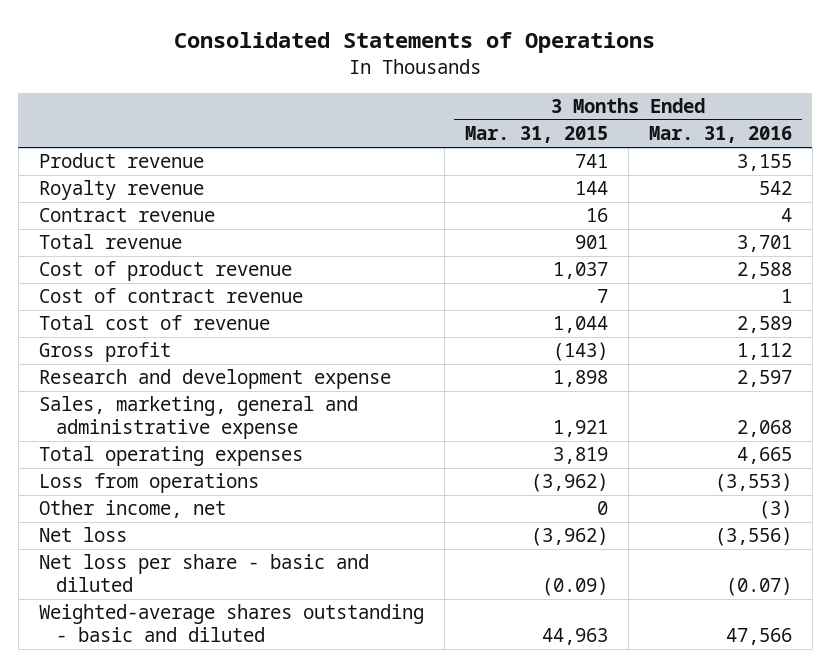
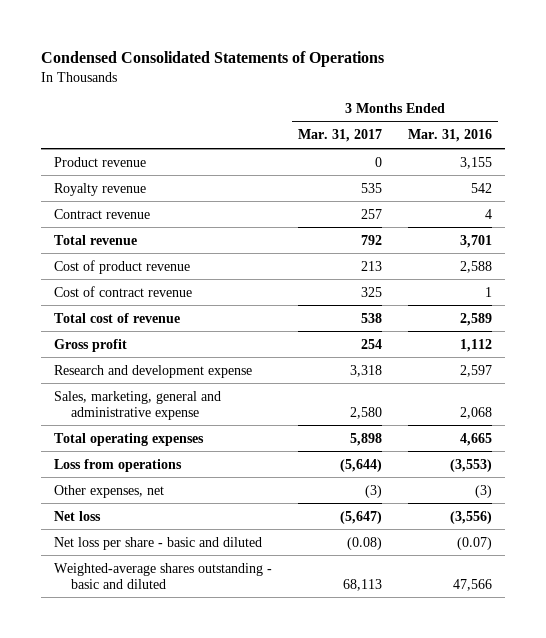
- Consolidated Statements of Operations
+ Condensed Consolidated Statements of Operations
- | 3 Months Ended Mar. 31, 2015 | 3 Months Ended Mar. 31, 2016
+ | 3 Months Ended Mar. 31, 2017 | 3 Months Ended Mar. 31, 2016
- Other income, net | 0 | (3)
+ Other expenses, net | (3) | (3)

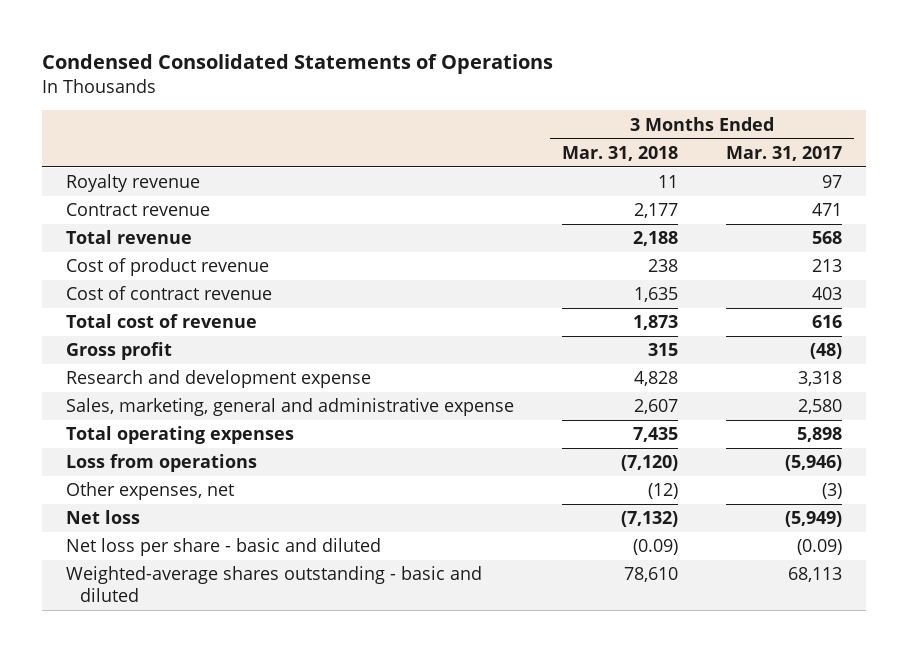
- | 3 Months Ended Mar. 31, 2017 | 3 Months Ended Mar. 31, 2016
+ | 3 Months Ended Mar. 31, 2018 | 3 Months Ended Mar. 31, 2017
- Product revenue | 0 | 3,155
- Royalty revenue | 535 | 542
- Contract revenue | 257 | 4
- Total revenue | 792 | 3,701
+ Royalty revenue | 11 | 97
+ Contract revenue | 2,177 | 471
+ Total revenue | 2,188 | 568
- Cost of contract revenue | 325 | 1
- Total cost of revenue | 538 | 2,589
- Gross profit | 254 | 1,112
+ Cost of contract revenue | 1,635 | 403
+ Total cost of revenue | 1,873 | 616
+ Gross profit | 315 | (48)
- Loss from operations | (5,644) | (3,553)
+ Loss from operations | (7,120) | (5,946)
- Net loss | (5,647) | (3,556)
- Net loss per share - basic and diluted | (0.08) | (0.07)
+ Net loss | (7,132) | (5,949)
+ Net loss per share - basic and diluted | (0.09) | (0.09)

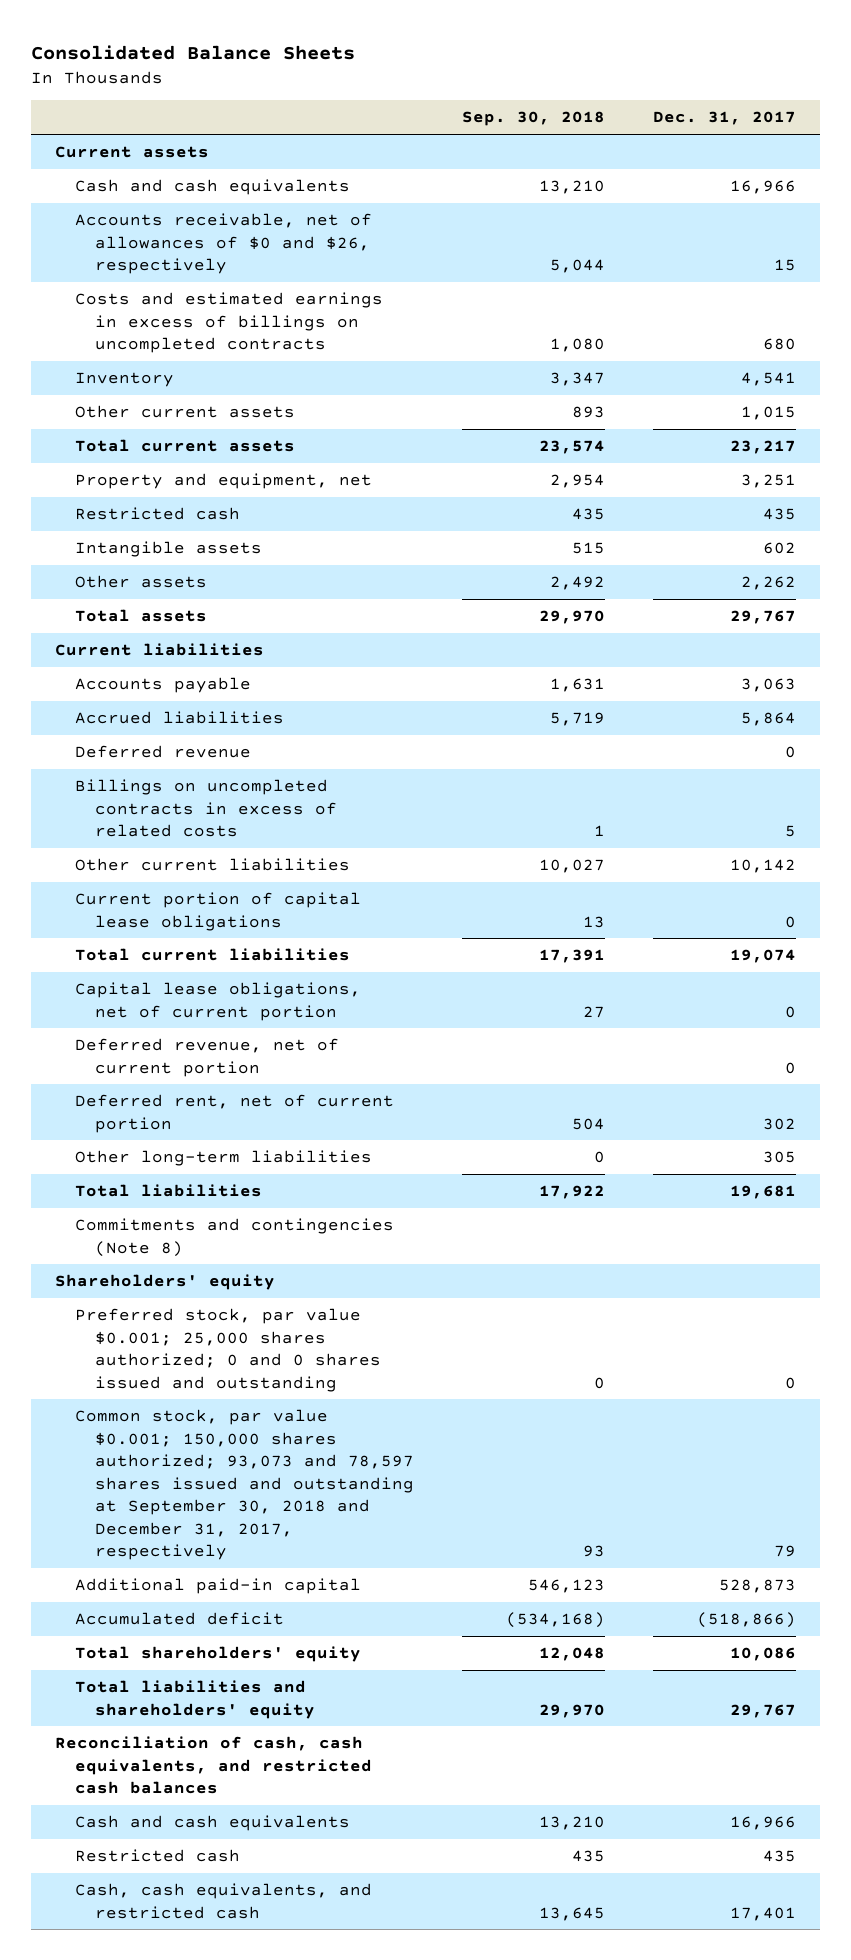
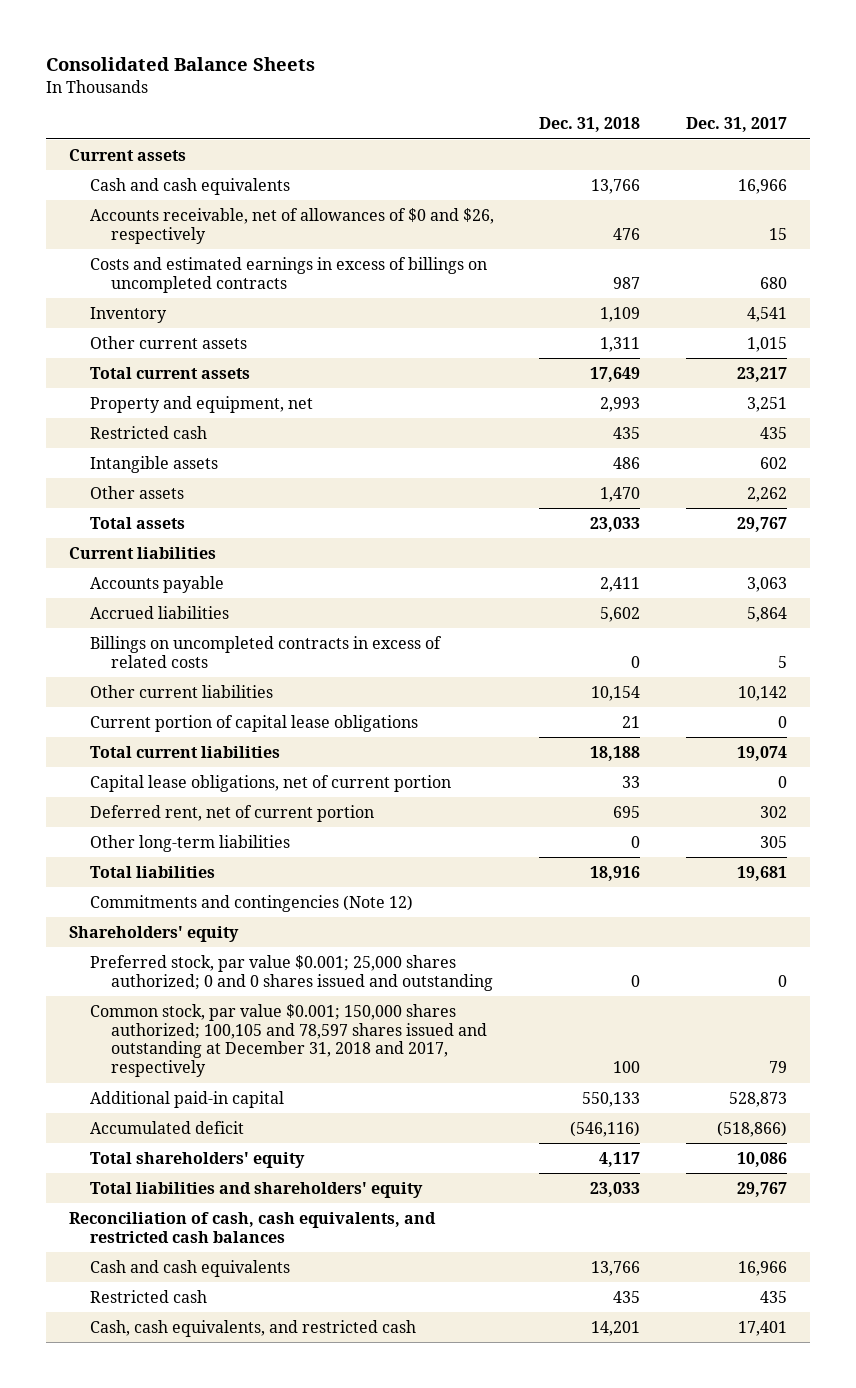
- | Sep. 30, 2018 | Dec. 31, 2017
+ | Dec. 31, 2018 | Dec. 31, 2017
- Deferred revenue | | 0
- Deferred revenue, net of current portion | | 0
- Commitments and contingencies (Note 8)
+ Commitments and contingencies (Note 12)
- Common stock, par value $0.001; 150,000 shares authorized; 93,073 and 78,597 shares issued and outstanding at September 30, 2018 and December 31, 2017, respectively | 93 | 79
+ Common stock, par value $0.001; 150,000 shares authorized; 100,105 and 78,597 shares issued and outstanding at December 31, 2018 and 2017, respectively | 100 | 79

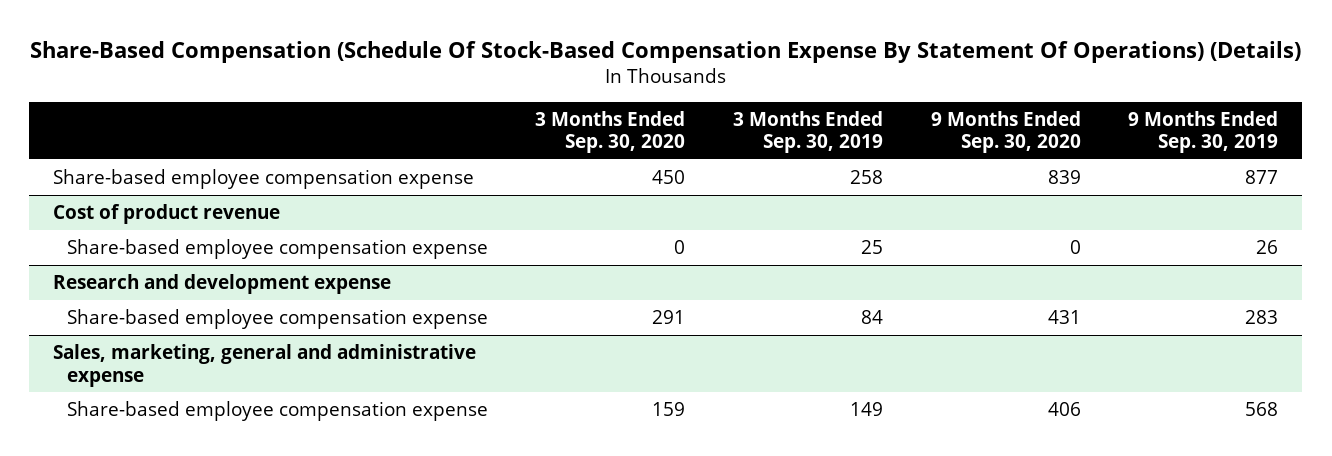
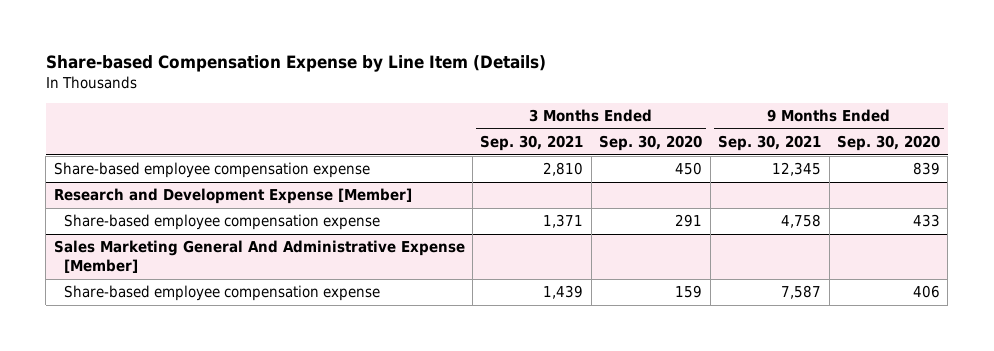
- Share-Based Compensation (Schedule Of Stock-Based Compensation Expense By Statement Of Operations) (Details)
+ Share-based Compensation Expense by Line Item (Details)
- | 3 Months Ended Sep. 30, 2020 | 3 Months Ended Sep. 30, 2019 | 9 Months Ended Sep. 30, 2020 | 9 Months Ended Sep. 30, 2019
+ | 3 Months Ended Sep. 30, 2021 | 3 Months Ended Sep. 30, 2020 | 9 Months Ended Sep. 30, 2021 | 9 Months Ended Sep. 30, 2020
- Cost of product revenue
- Share-based employee compensation expense | 0 | 25 | 0 | 26
- Research and development expense
- Share-based employee compensation expense | 291 | 84 | 431 | 283
- Sales, marketing, general and administrative expense
+ Research and Development Expense [Member]
+ Share-based employee compensation expense | 1,371 | 291 | 4,758 | 433
+ Sales Marketing General And Administrative Expense [Member]

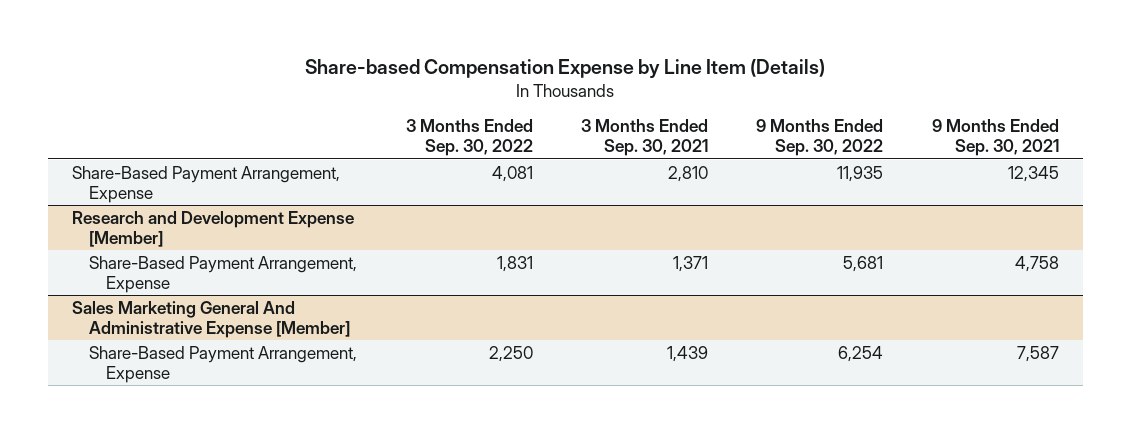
- | 3 Months Ended Sep. 30, 2021 | 3 Months Ended Sep. 30, 2020 | 9 Months Ended Sep. 30, 2021 | 9 Months Ended Sep. 30, 2020
+ | 3 Months Ended Sep. 30, 2022 | 3 Months Ended Sep. 30, 2021 | 9 Months Ended Sep. 30, 2022 | 9 Months Ended Sep. 30, 2021
- Share-based employee compensation expense | 2,810 | 450 | 12,345 | 839
+ Share-Based Payment Arrangement, Expense | 4,081 | 2,810 | 11,935 | 12,345
@ Research and Development Expense [Member]
- Share-based employee compensation expense | 1,371 | 291 | 4,758 | 433
+ Share-Based Payment Arrangement, Expense | 1,831 | 1,371 | 5,681 | 4,758
@ Sales Marketing General And Administrative Expense [Member]
- Share-based employee compensation expense | 1,439 | 159 | 7,587 | 406
+ Share-Based Payment Arrangement, Expense | 2,250 | 1,439 | 6,254 | 7,587

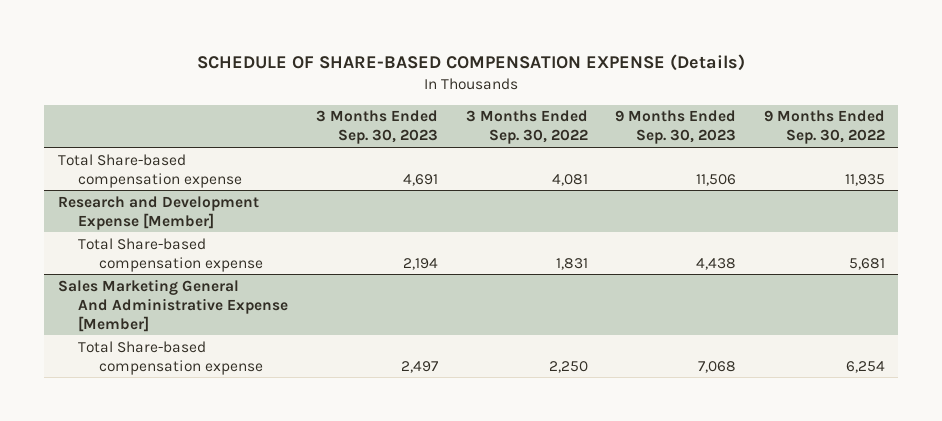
- Share-based Compensation Expense by Line Item (Details)
+ SCHEDULE OF SHARE-BASED COMPENSATION EXPENSE (Details)
- | 3 Months Ended Sep. 30, 2022 | 3 Months Ended Sep. 30, 2021 | 9 Months Ended Sep. 30, 2022 | 9 Months Ended Sep. 30, 2021
+ | 3 Months Ended Sep. 30, 2023 | 3 Months Ended Sep. 30, 2022 | 9 Months Ended Sep. 30, 2023 | 9 Months Ended Sep. 30, 2022
- Share-Based Payment Arrangement, Expense | 4,081 | 2,810 | 11,935 | 12,345
+ Total Share-based compensation expense | 4,691 | 4,081 | 11,506 | 11,935
@ Research and Development Expense [Member]
- Share-Based Payment Arrangement, Expense | 1,831 | 1,371 | 5,681 | 4,758
+ Total Share-based compensation expense | 2,194 | 1,831 | 4,438 | 5,681
@ Sales Marketing General And Administrative Expense [Member]
- Share-Based Payment Arrangement, Expense | 2,250 | 1,439 | 6,254 | 7,587
+ Total Share-based compensation expense | 2,497 | 2,250 | 7,068 | 6,254

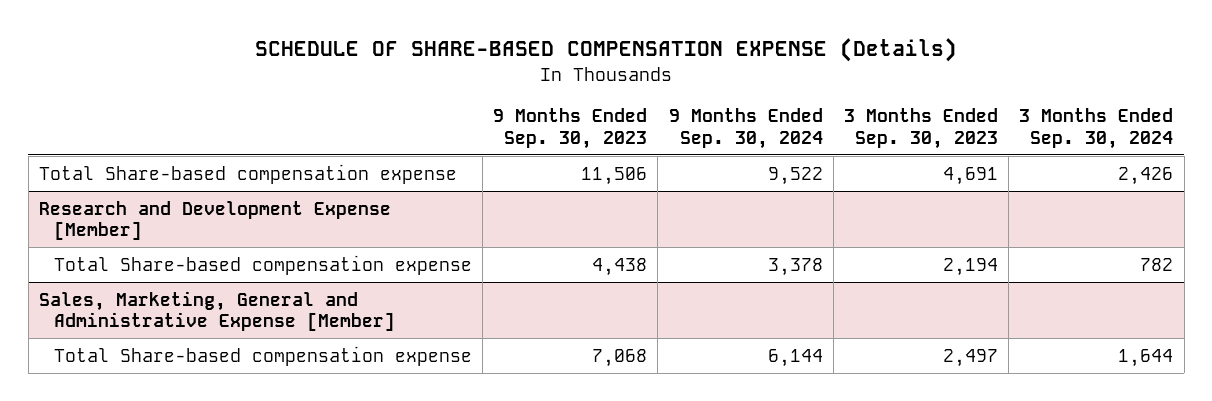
- | 3 Months Ended Sep. 30, 2023 | 3 Months Ended Sep. 30, 2022 | 9 Months Ended Sep. 30, 2023 | 9 Months Ended Sep. 30, 2022
+ | 9 Months Ended Sep. 30, 2023 | 9 Months Ended Sep. 30, 2024 | 3 Months Ended Sep. 30, 2023 | 3 Months Ended Sep. 30, 2024
- Sales Marketing General And Administrative Expense [Member]
+ Sales, Marketing, General and Administrative Expense [Member]

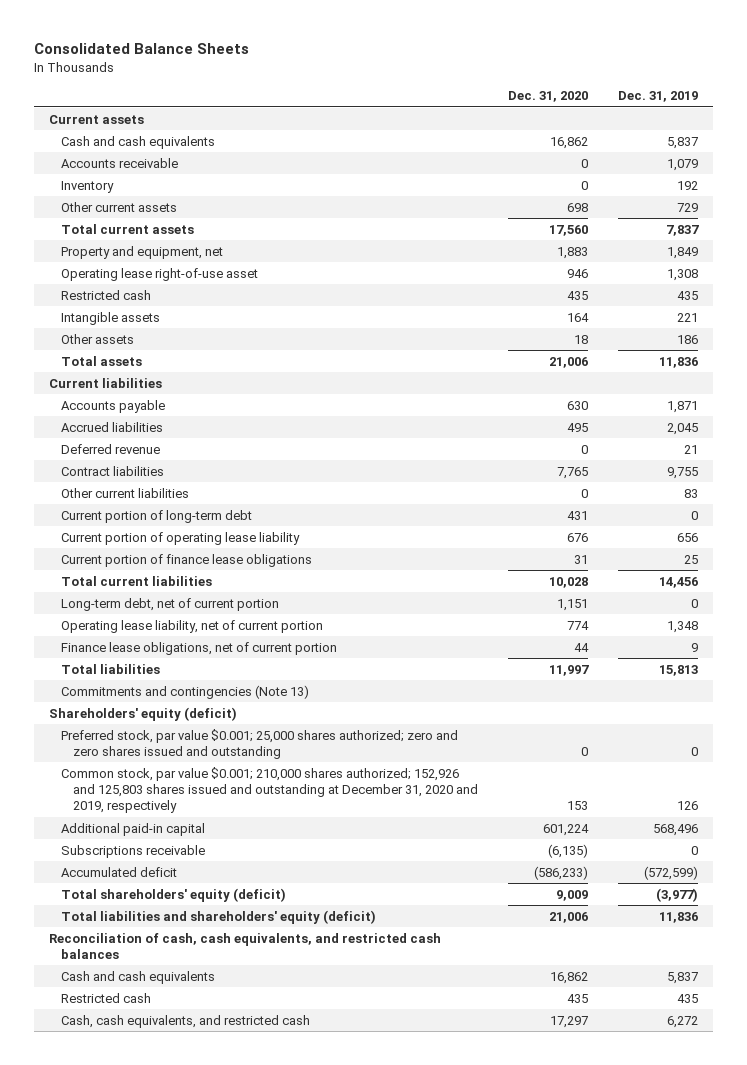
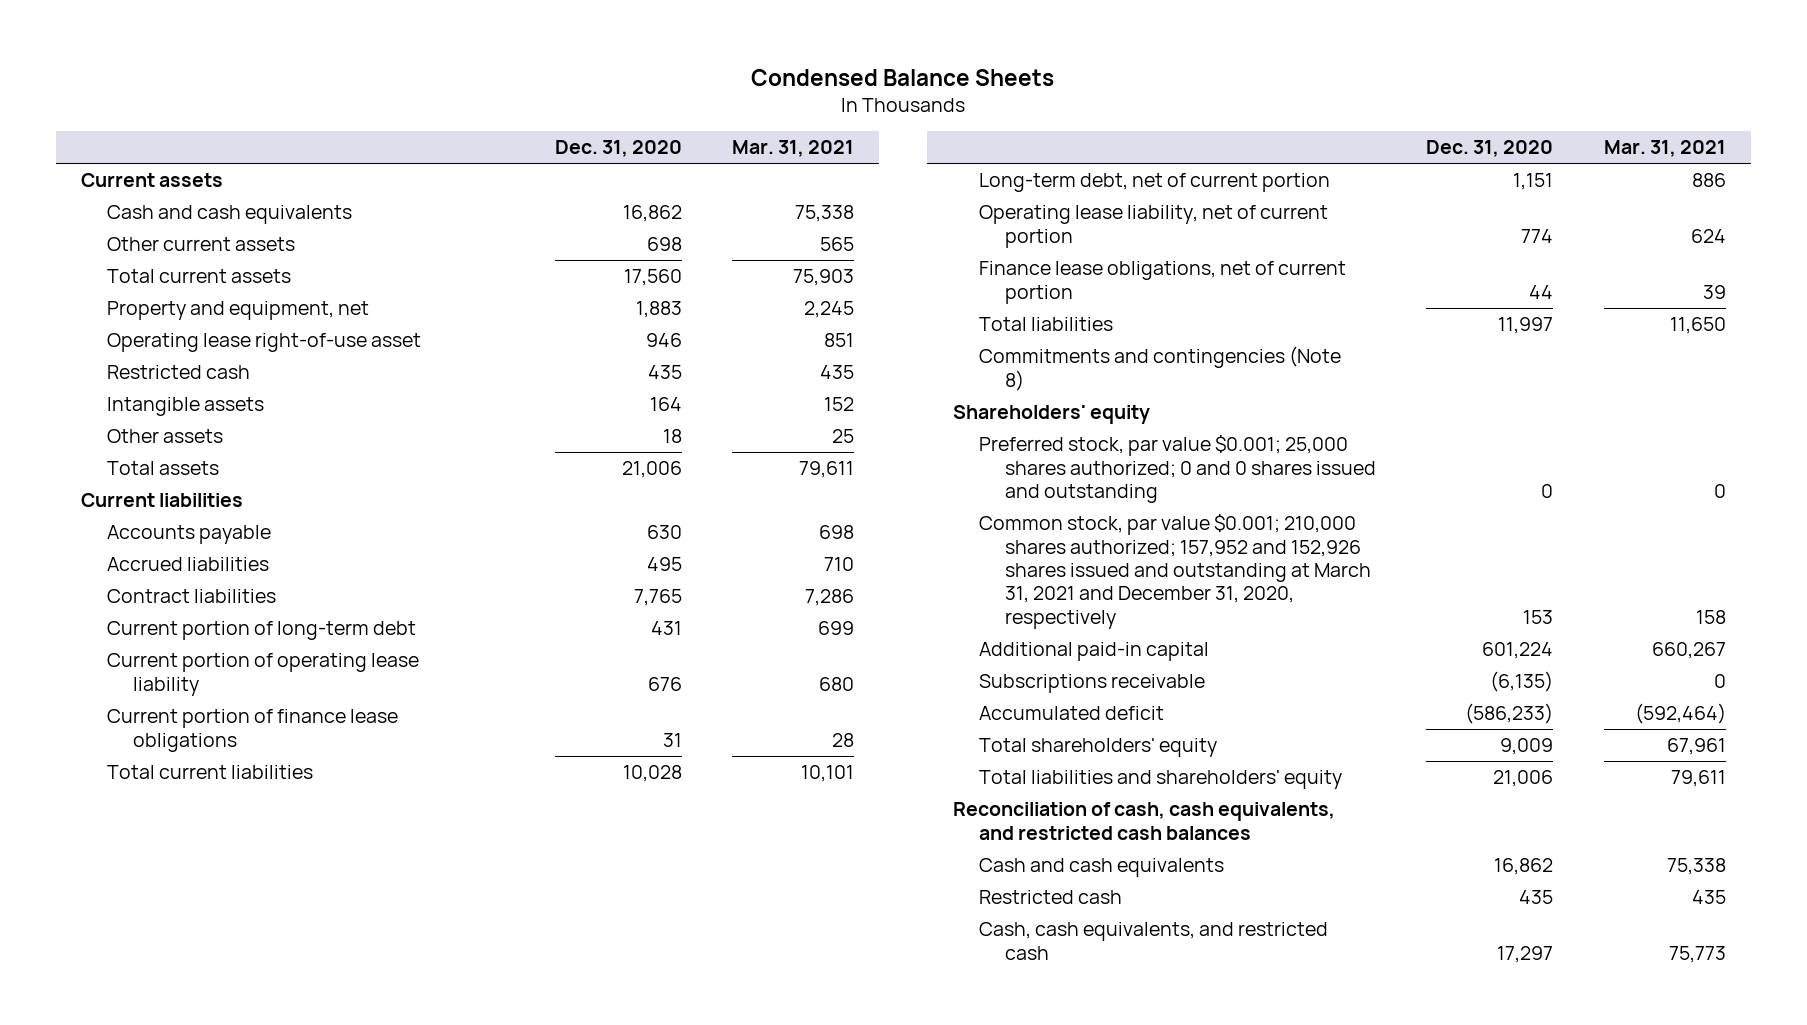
- Consolidated Balance Sheets
+ Condensed Balance Sheets
- | Dec. 31, 2020 | Dec. 31, 2019
+ | Dec. 31, 2020 | Mar. 31, 2021
- Accounts receivable | 0 | 1,079
- Inventory | 0 | 192
- Deferred revenue | 0 | 21
- Other current liabilities | 0 | 83
- Commitments and contingencies (Note 13)
- Shareholders' equity (deficit)
- Preferred stock, par value $0.001; 25,000 shares authorized; zero and zero shares issued and outstanding | 0 | 0
- Common stock, par value $0.001; 210,000 shares authorized; 152,926 and 125,803 shares issued and outstanding at December 31, 2020 and 2019, respectively | 153 | 126
+ Commitments and contingencies (Note 8)
+ Shareholders' equity
+ Preferred stock, par value $0.001; 25,000 shares authorized; 0 and 0 shares issued and outstanding | 0 | 0
+ Common stock, par value $0.001; 210,000 shares authorized; 157,952 and 152,926 shares issued and outstanding at March 31, 2021 and December 31, 2020, respectively | 153 | 158
- Total shareholders' equity (deficit) | 9,009 | (3,977)
- Total liabilities and shareholders' equity (deficit) | 21,006 | 11,836
+ Total shareholders' equity | 9,009 | 67,961
+ Total liabilities and shareholders' equity | 21,006 | 79,611

